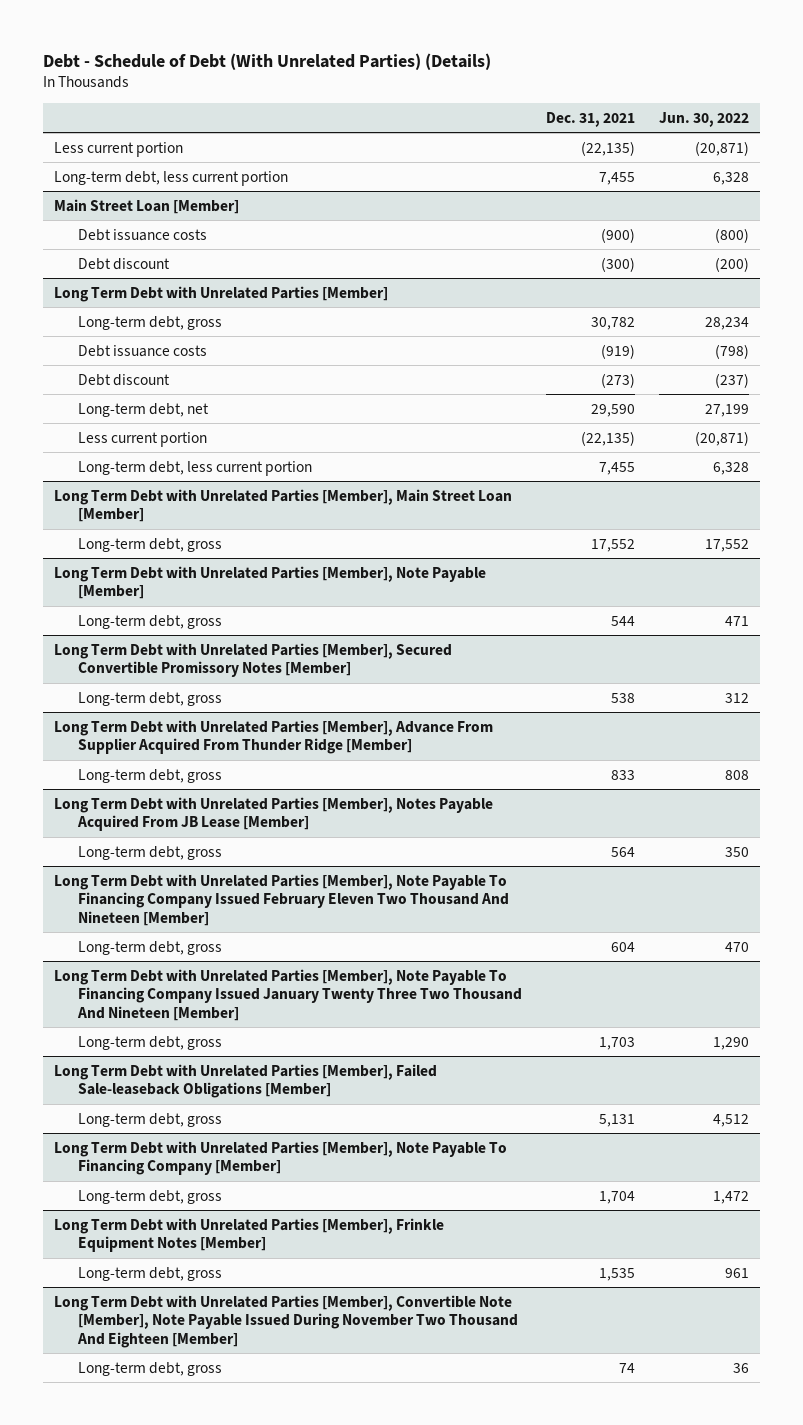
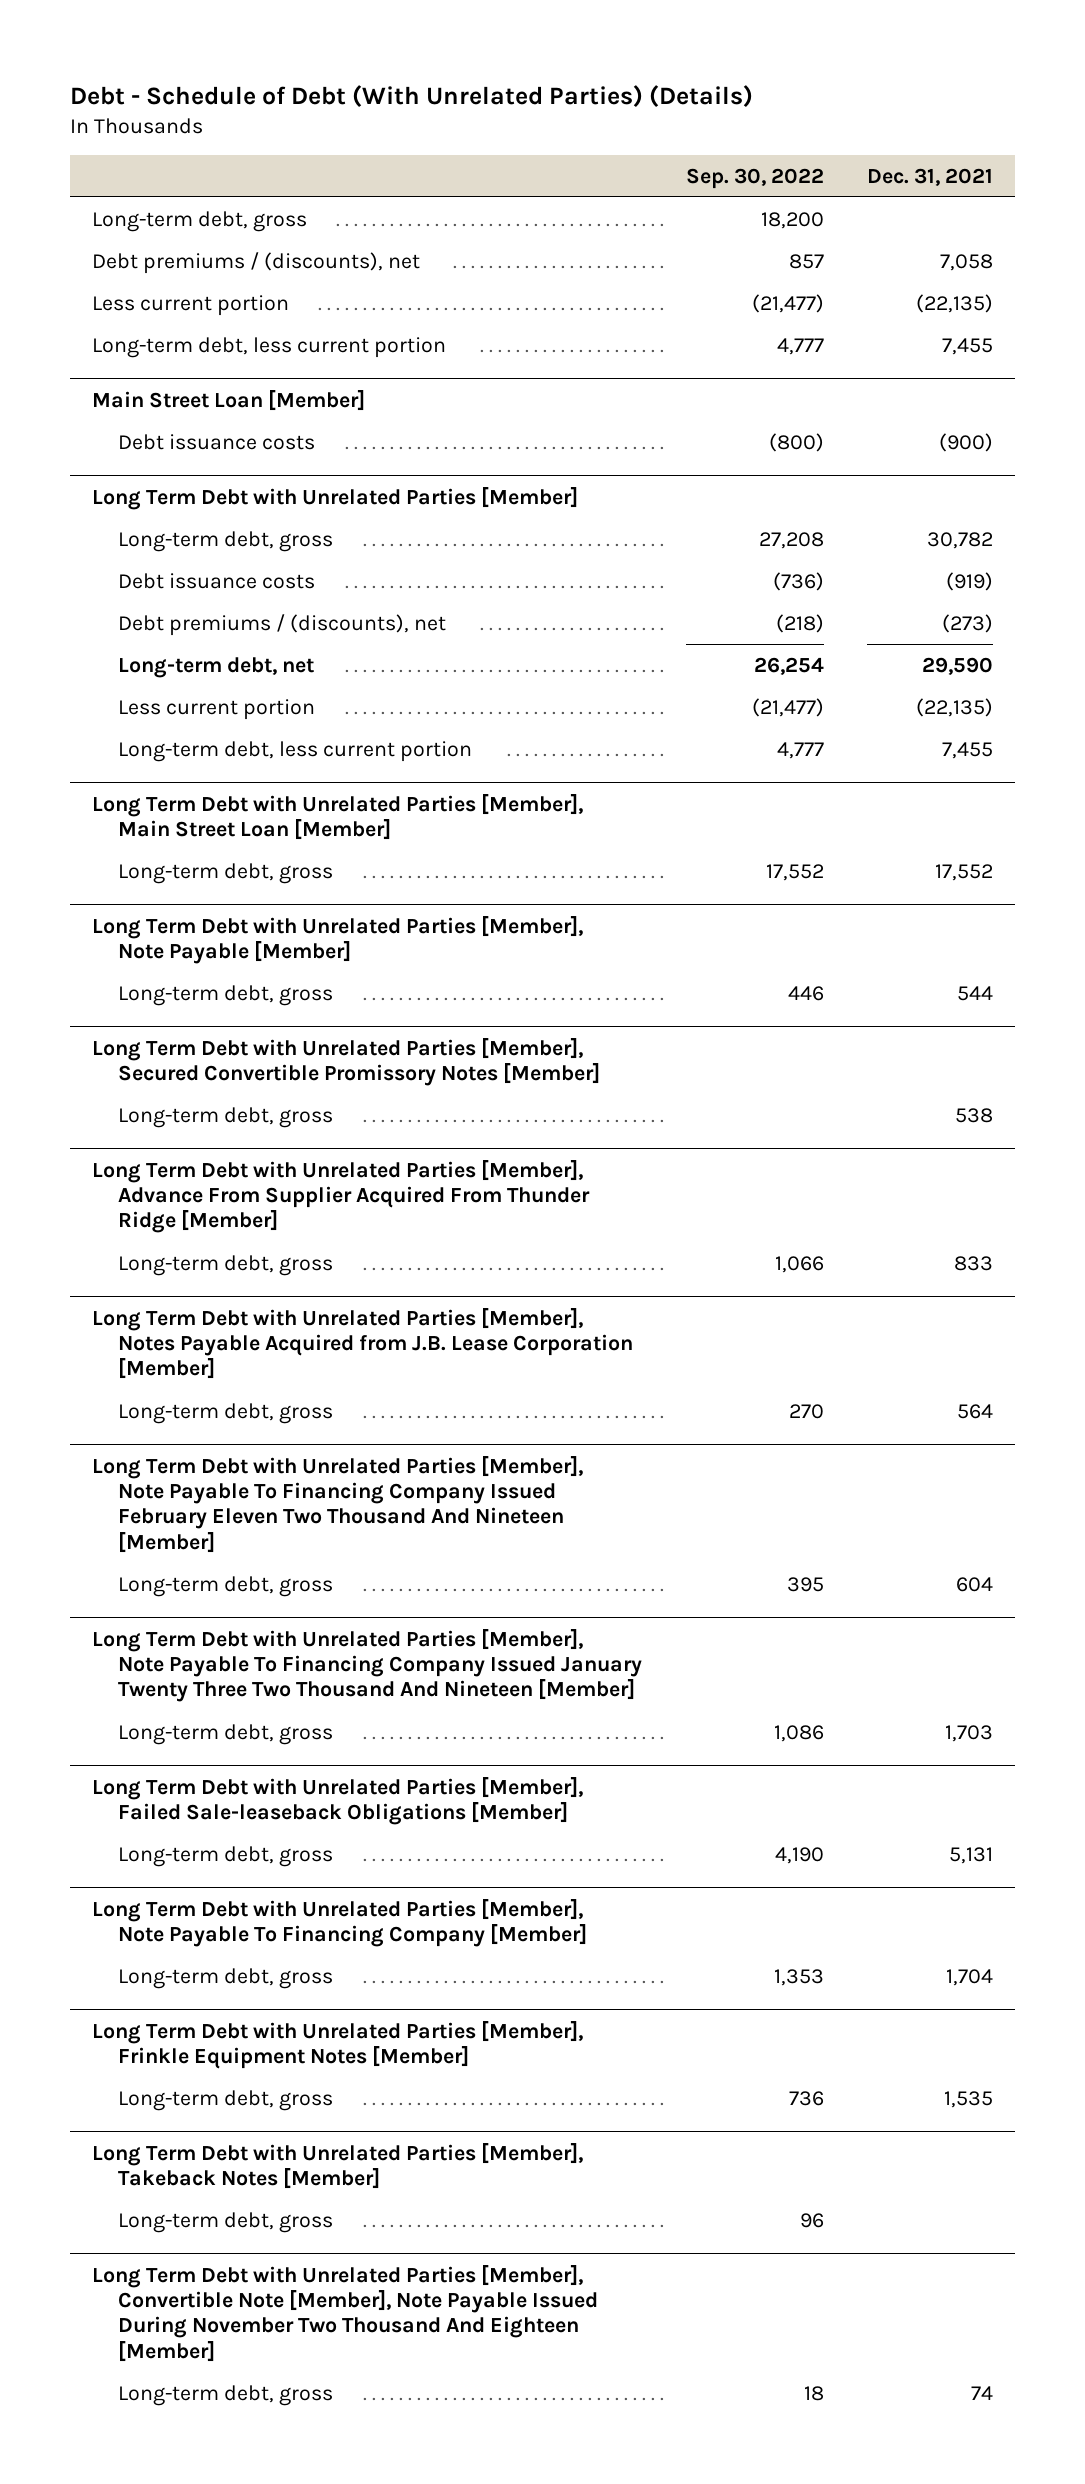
- | Dec. 31, 2021 | Jun. 30, 2022
+ | Sep. 30, 2022 | Dec. 31, 2021
+ Long-term debt, gross | 18,200 |
+ Debt premiums / (discounts), net | 857 | 7,058
@ Main Street Loan [Member]
- Debt discount | (300) | (200)
@ Long Term Debt with Unrelated Parties [Member]
- Debt discount | (273) | (237)
+ Debt premiums / (discounts), net | (218) | (273)
- Long Term Debt with Unrelated Parties [Member], Notes Payable Acquired From JB Lease [Member]
+ Long Term Debt with Unrelated Parties [Member], Notes Payable Acquired from J.B. Lease Corporation [Member]
+ Long Term Debt with Unrelated Parties [Member], Takeback Notes [Member]
+ Long-term debt, gross | 96 |

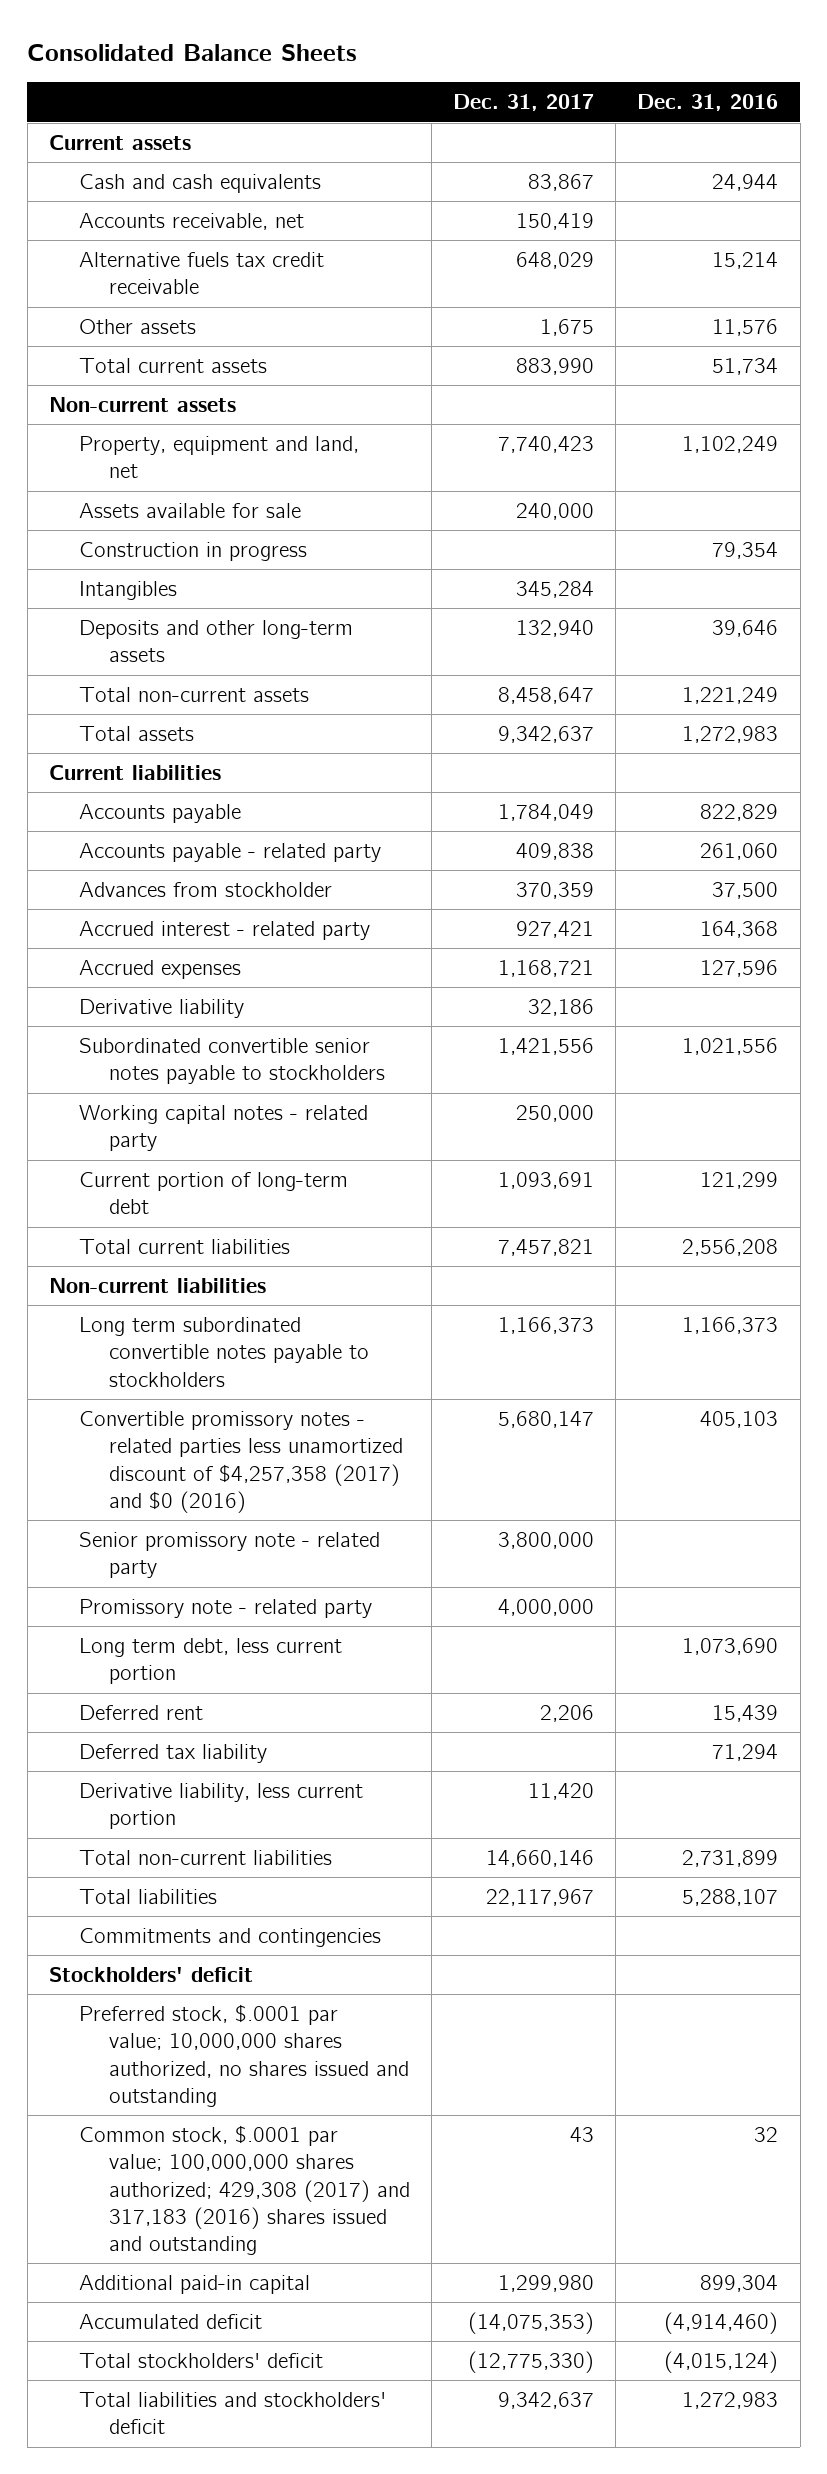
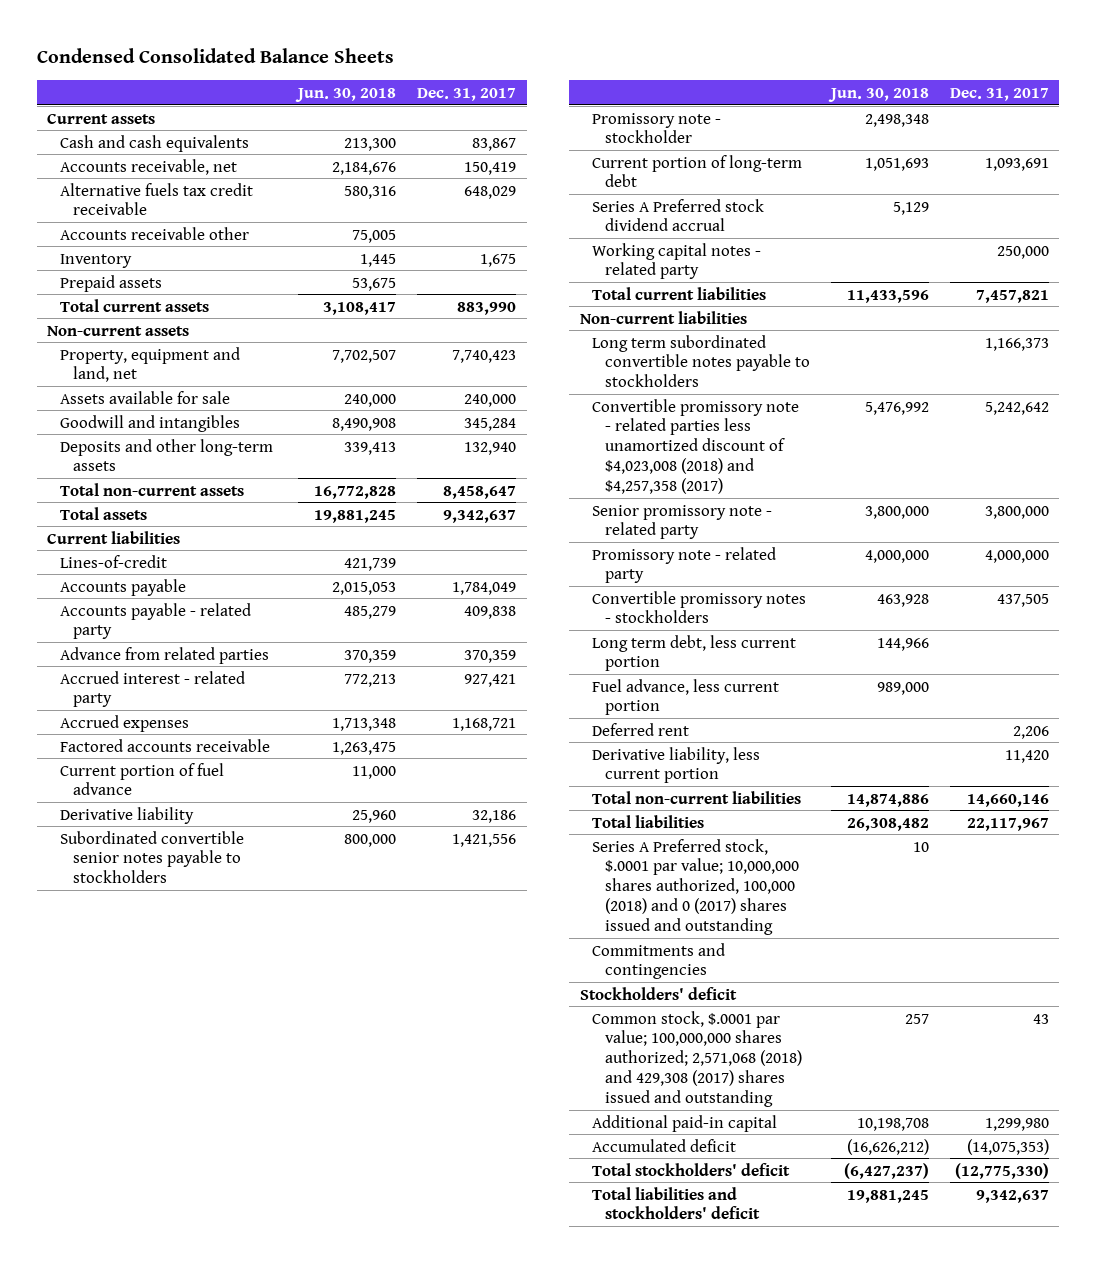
- Consolidated Balance Sheets
+ Condensed Consolidated Balance Sheets
- | Dec. 31, 2017 | Dec. 31, 2016
+ | Jun. 30, 2018 | Dec. 31, 2017
- Other assets | 1,675 | 11,576
+ Accounts receivable other | 75,005 |
+ Inventory | 1,445 | 1,675
+ Prepaid assets | 53,675 |
- Construction in progress | | 79,354
- Intangibles | 345,284 |
+ Goodwill and intangibles | 8,490,908 | 345,284
+ Lines-of-credit | 421,739 |
- Advances from stockholder | 370,359 | 37,500
+ Advance from related parties | 370,359 | 370,359
+ Factored accounts receivable | 1,263,475 |
+ Current portion of fuel advance | 11,000 |
+ Promissory note - stockholder | 2,498,348 |
+ Series A Preferred stock dividend accrual | 5,129 |
moved down: Working capital notes - related party | | 250,000
- Convertible promissory notes - related parties less unamortized discount of $4,257,358 (2017) and $0 (2016) | 5,680,147 | 405,103
+ Convertible promissory note - related parties less unamortized discount of $4,023,008 (2018) and $4,257,358 (2017) | 5,476,992 | 5,242,642
+ Convertible promissory notes - stockholders | 463,928 | 437,505
+ Fuel advance, less current portion | 989,000 |
- Deferred tax liability | | 71,294
+ Series A Preferred stock, $.0001 par value; 10,000,000 shares authorized, 100,000 (2018) and 0 (2017) shares issued and outstanding | 10 |
- Preferred stock, $.0001 par value; 10,000,000 shares authorized, no shares issued and outstanding
- Common stock, $.0001 par value; 100,000,000 shares authorized; 429,308 (2017) and 317,183 (2016) shares issued and outstanding | 43 | 32
+ Common stock, $.0001 par value; 100,000,000 shares authorized; 2,571,068 (2018) and 429,308 (2017) shares issued and outstanding | 257 | 43

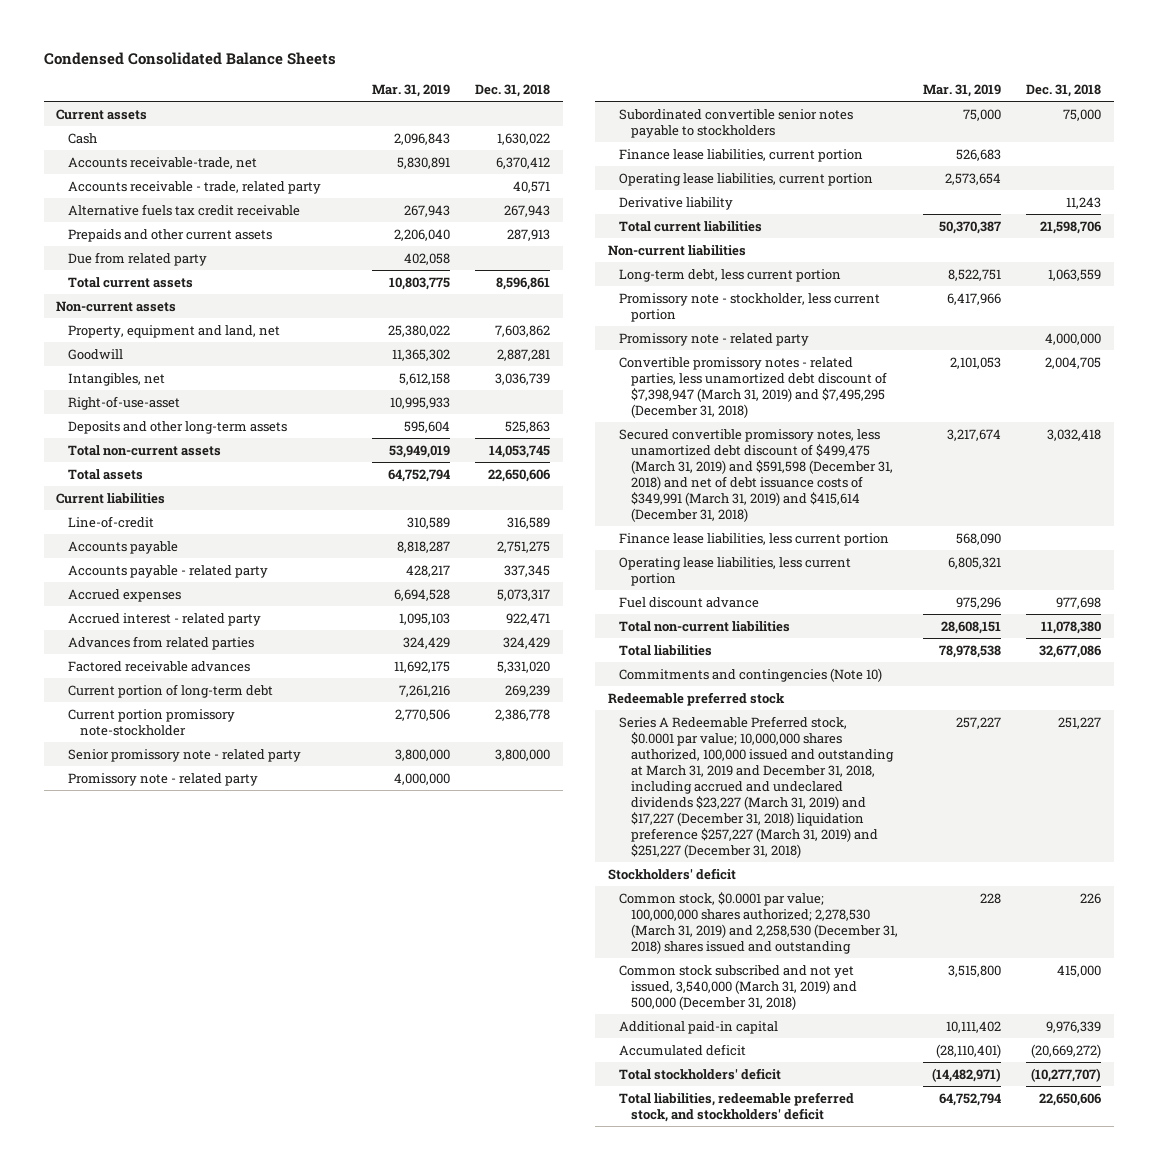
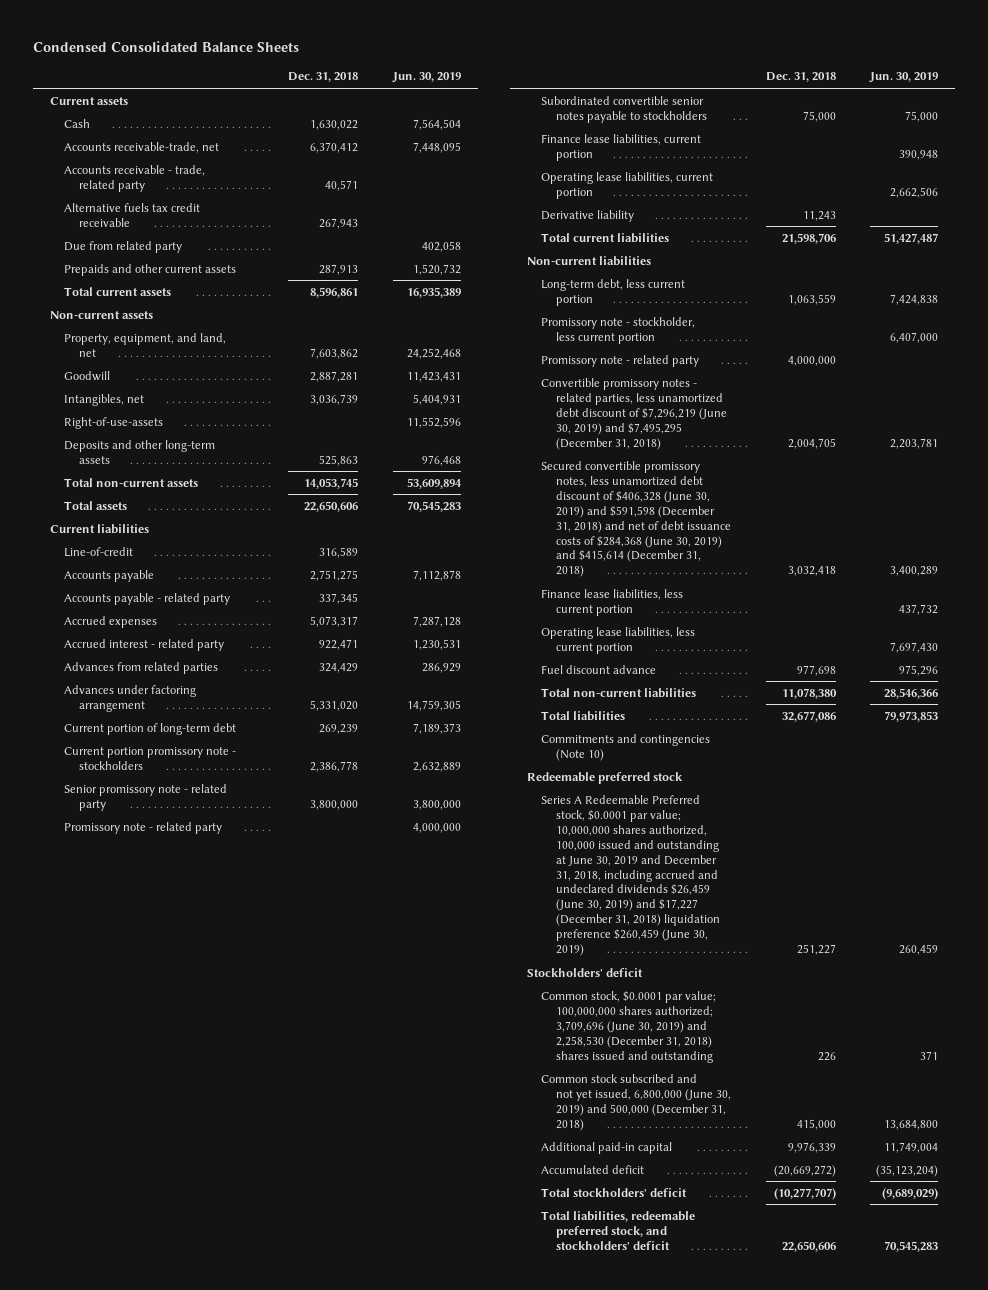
- | Mar. 31, 2019 | Dec. 31, 2018
+ | Dec. 31, 2018 | Jun. 30, 2019
moved down: Prepaids and other current assets | 287,913 | 1,520,732
- Property, equipment and land, net | 25,380,022 | 7,603,862
+ Property, equipment, and land, net | 7,603,862 | 24,252,468
- Right-of-use-asset | 10,995,933 |
+ Right-of-use-assets | | 11,552,596
- Factored receivable advances | 11,692,175 | 5,331,020
+ Advances under factoring arrangement | 5,331,020 | 14,759,305
- Current portion promissory note-stockholder | 2,770,506 | 2,386,778
+ Current portion promissory note - stockholders | 2,386,778 | 2,632,889
- Convertible promissory notes - related parties, less unamortized debt discount of $7,398,947 (March 31, 2019) and $7,495,295 (December 31, 2018) | 2,101,053 | 2,004,705
- Secured convertible promissory notes, less unamortized debt discount of $499,475 (March 31, 2019) and $591,598 (December 31, 2018) and net of debt issuance costs of $349,991 (March 31, 2019) and $415,614 (December 31, 2018) | 3,217,674 | 3,032,418
+ Convertible promissory notes - related parties, less unamortized debt discount of $7,296,219 (June 30, 2019) and $7,495,295 (December 31, 2018) | 2,004,705 | 2,203,781
+ Secured convertible promissory notes, less unamortized debt discount of $406,328 (June 30, 2019) and $591,598 (December 31, 2018) and net of debt issuance costs of $284,368 (June 30, 2019) and $415,614 (December 31, 2018) | 3,032,418 | 3,400,289
- Series A Redeemable Preferred stock, $0.0001 par value; 10,000,000 shares authorized, 100,000 issued and outstanding at March 31, 2019 and December 31, 2018, including accrued and undeclared dividends $23,227 (March 31, 2019) and $17,227 (December 31, 2018) liquidation preference $257,227 (March 31, 2019) and $251,227 (December 31, 2018) | 257,227 | 251,227
+ Series A Redeemable Preferred stock, $0.0001 par value; 10,000,000 shares authorized, 100,000 issued and outstanding at June 30, 2019 and December 31, 2018, including accrued and undeclared dividends $26,459 (June 30, 2019) and $17,227 (December 31, 2018) liquidation preference $260,459 (June 30, 2019) | 251,227 | 260,459
- Common stock, $0.0001 par value; 100,000,000 shares authorized; 2,278,530 (March 31, 2019) and 2,258,530 (December 31, 2018) shares issued and outstanding | 228 | 226
- Common stock subscribed and not yet issued, 3,540,000 (March 31, 2019) and 500,000 (December 31, 2018) | 3,515,800 | 415,000
+ Common stock, $0.0001 par value; 100,000,000 shares authorized; 3,709,696 (June 30, 2019) and 2,258,530 (December 31, 2018) shares issued and outstanding | 226 | 371
+ Common stock subscribed and not yet issued, 6,800,000 (June 30, 2019) and 500,000 (December 31, 2018) | 415,000 | 13,684,800

